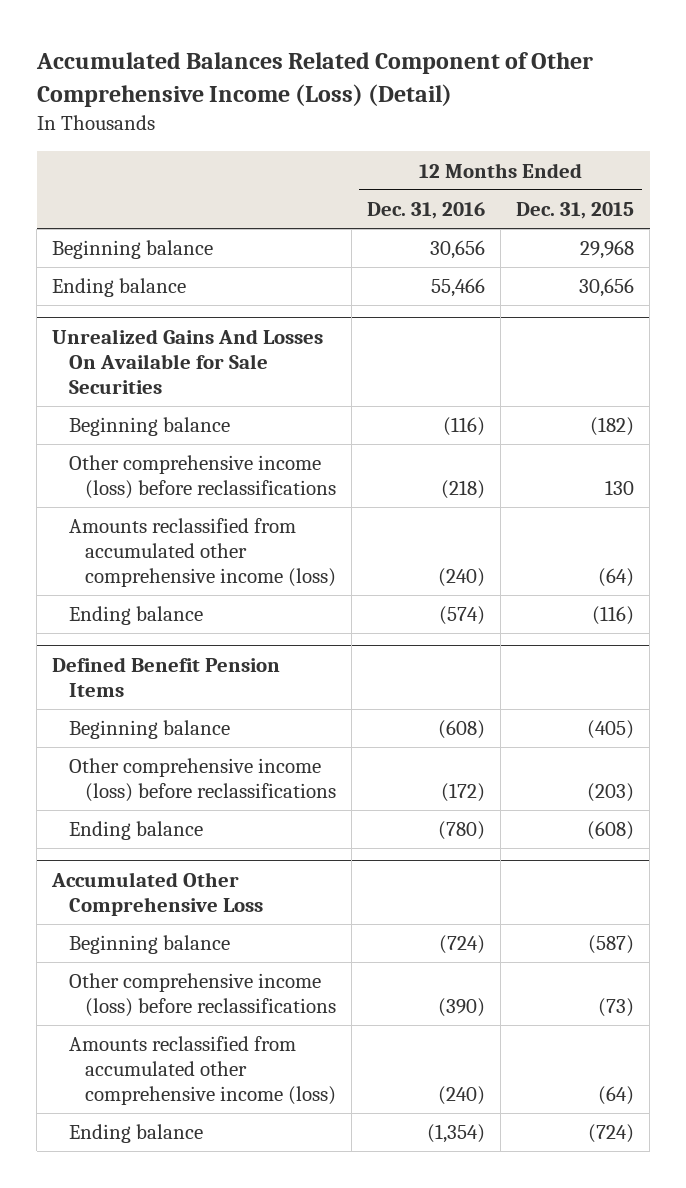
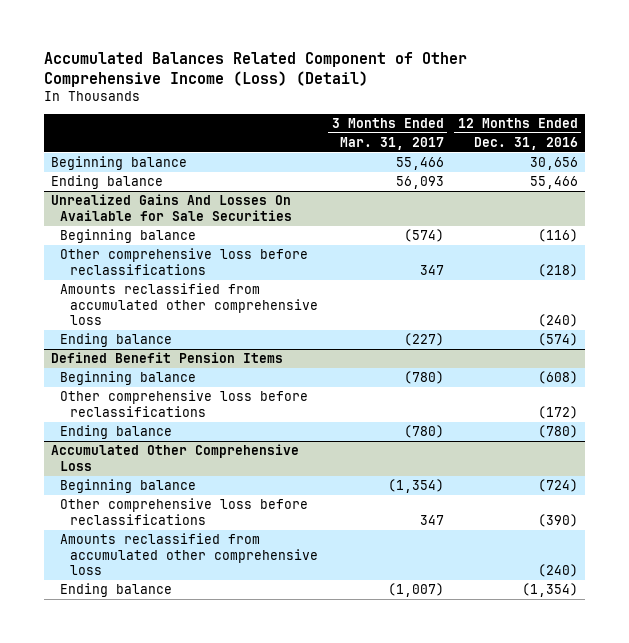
- | 12 Months Ended Dec. 31, 2016 | 12 Months Ended Dec. 31, 2015
+ | 3 Months Ended Mar. 31, 2017 | 12 Months Ended Dec. 31, 2016
@ Unrealized Gains And Losses On Available for Sale Securities
- Other comprehensive income (loss) before reclassifications | (218) | 130
- Amounts reclassified from accumulated other comprehensive income (loss) | (240) | (64)
+ Other comprehensive loss before reclassifications | 347 | (218)
+ Amounts reclassified from accumulated other comprehensive loss | | (240)
@ Defined Benefit Pension Items
- Other comprehensive income (loss) before reclassifications | (172) | (203)
+ Other comprehensive loss before reclassifications | | (172)
@ Accumulated Other Comprehensive Loss
- Other comprehensive income (loss) before reclassifications | (390) | (73)
- Amounts reclassified from accumulated other comprehensive income (loss) | (240) | (64)
+ Other comprehensive loss before reclassifications | 347 | (390)
+ Amounts reclassified from accumulated other comprehensive loss | | (240)

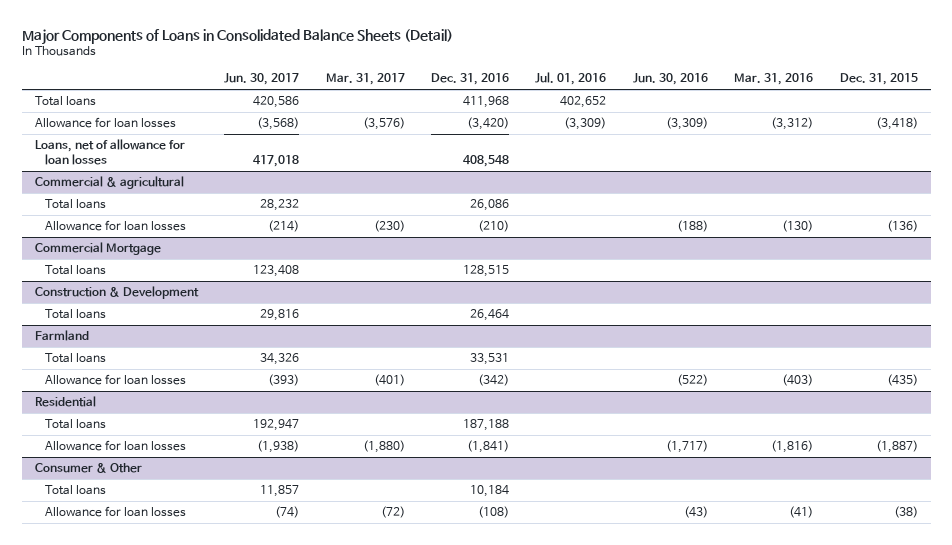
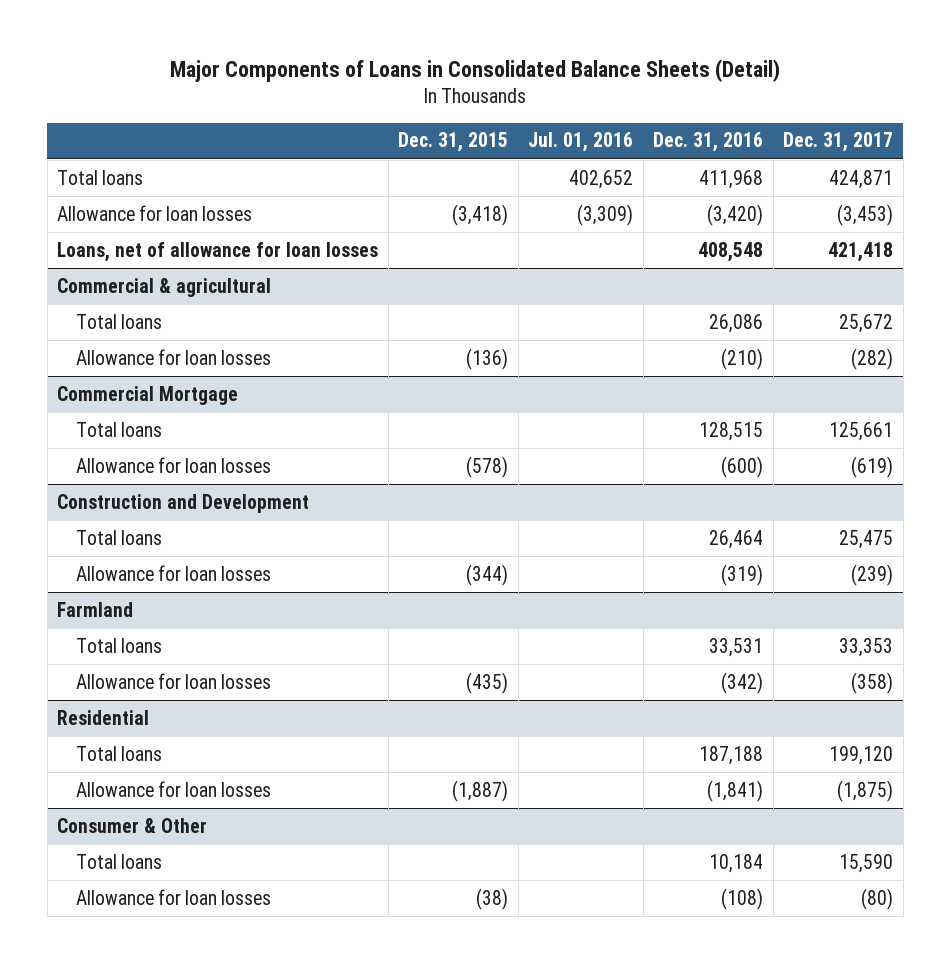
- | Jun. 30, 2017 | Mar. 31, 2017 | Dec. 31, 2016 | Jul. 01, 2016 | Jun. 30, 2016 | Mar. 31, 2016 | Dec. 31, 2015
+ | Dec. 31, 2015 | Jul. 01, 2016 | Dec. 31, 2016 | Dec. 31, 2017
- Construction & Development
@ Commercial Mortgage
+ Allowance for loan losses | (578) | | (600) | (619)
+ Construction and Development
+ Allowance for loan losses | (344) | | (319) | (239)

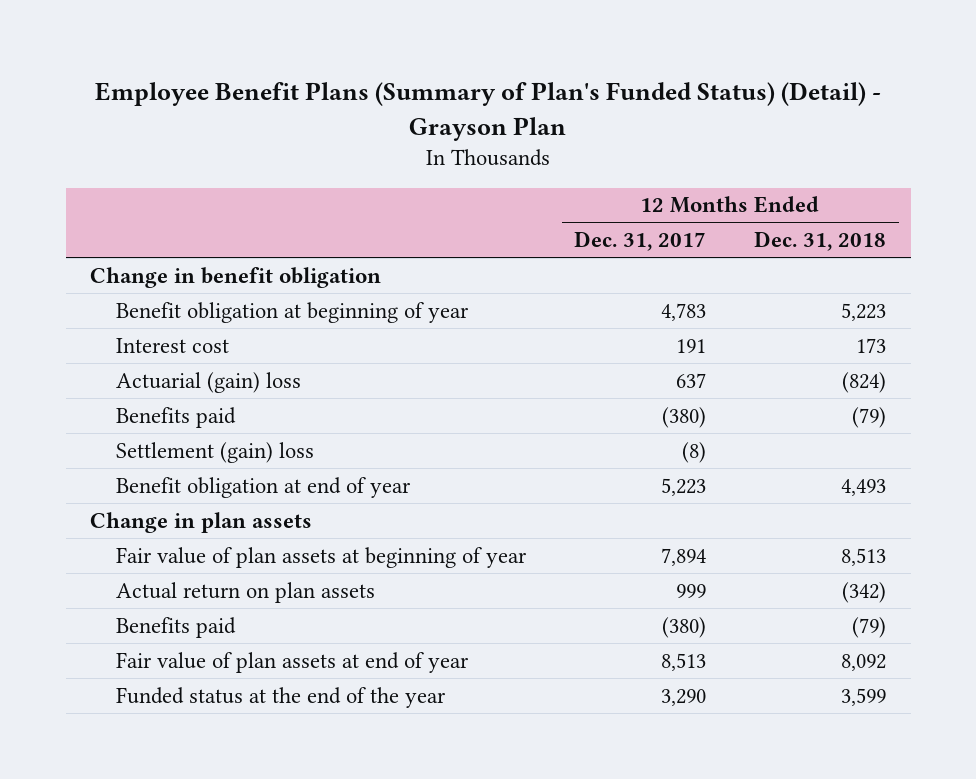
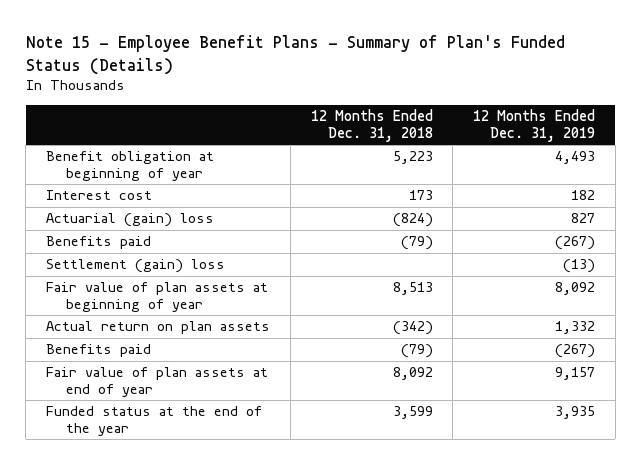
- Employee Benefit Plans (Summary of Plan's Funded Status) (Detail) - Grayson Plan
+ Note 15 - Employee Benefit Plans - Summary of Plan's Funded Status (Details)
- | 12 Months Ended Dec. 31, 2017 | 12 Months Ended Dec. 31, 2018
+ | 12 Months Ended Dec. 31, 2018 | 12 Months Ended Dec. 31, 2019
- Change in benefit obligation
- Benefit obligation at end of year | 5,223 | 4,493
- Change in plan assets

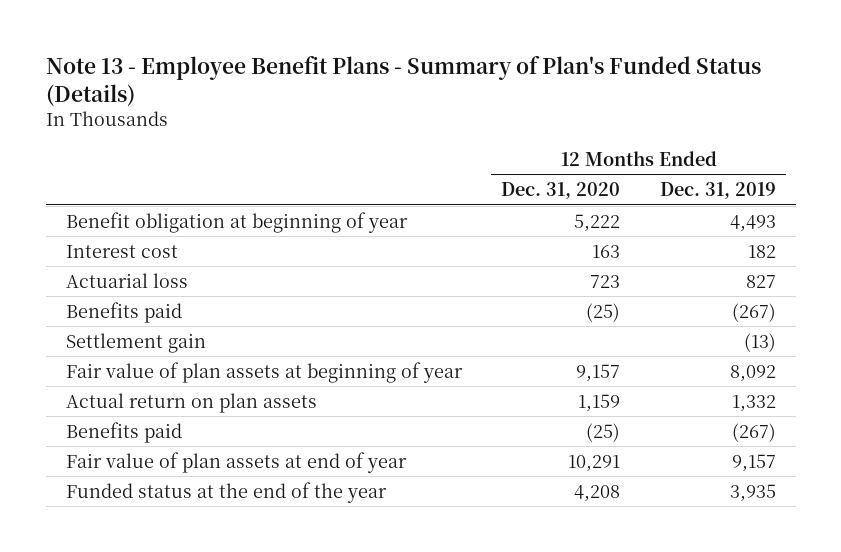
- Note 15 - Employee Benefit Plans - Summary of Plan's Funded Status (Details)
+ Note 13 - Employee Benefit Plans - Summary of Plan's Funded Status (Details)
- | 12 Months Ended Dec. 31, 2018 | 12 Months Ended Dec. 31, 2019
+ | 12 Months Ended Dec. 31, 2020 | 12 Months Ended Dec. 31, 2019
- Actuarial (gain) loss | (824) | 827
+ Actuarial loss | 723 | 827
- Settlement (gain) loss | | (13)
+ Settlement gain | | (13)

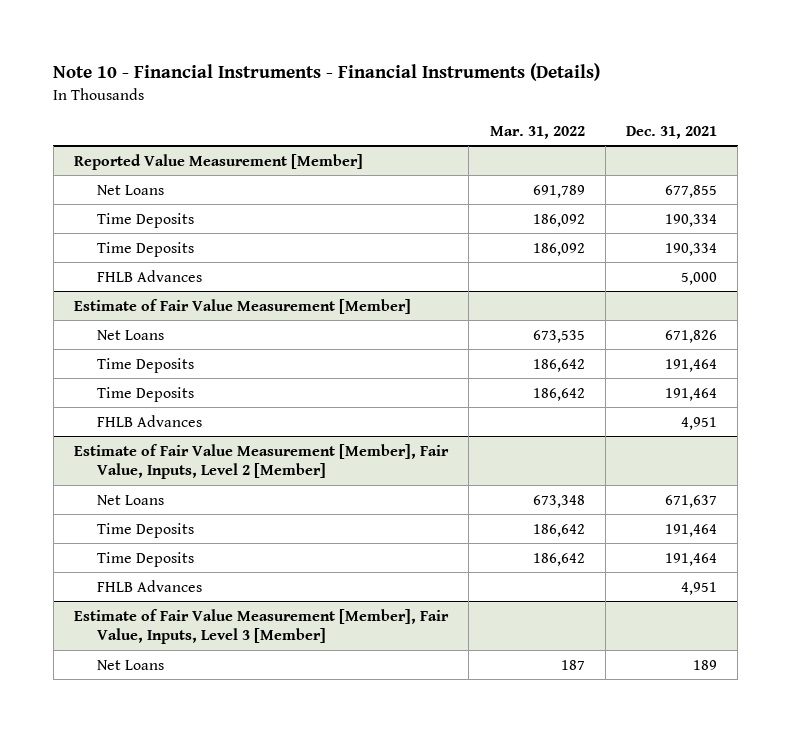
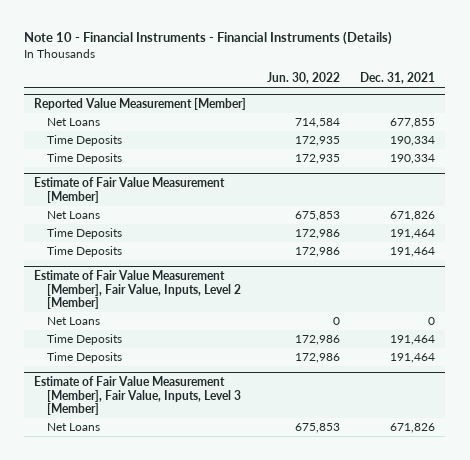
- | Mar. 31, 2022 | Dec. 31, 2021
+ | Jun. 30, 2022 | Dec. 31, 2021
@ Reported Value Measurement [Member]
- FHLB Advances | | 5,000
@ Estimate of Fair Value Measurement [Member]
- FHLB Advances | | 4,951
@ Estimate of Fair Value Measurement [Member], Fair Value, Inputs, Level 2 [Member]
- Net Loans | 673,348 | 671,637
+ Net Loans | 0 | 0
- FHLB Advances | | 4,951
@ Estimate of Fair Value Measurement [Member], Fair Value, Inputs, Level 3 [Member]
- Net Loans | 187 | 189
+ Net Loans | 675,853 | 671,826

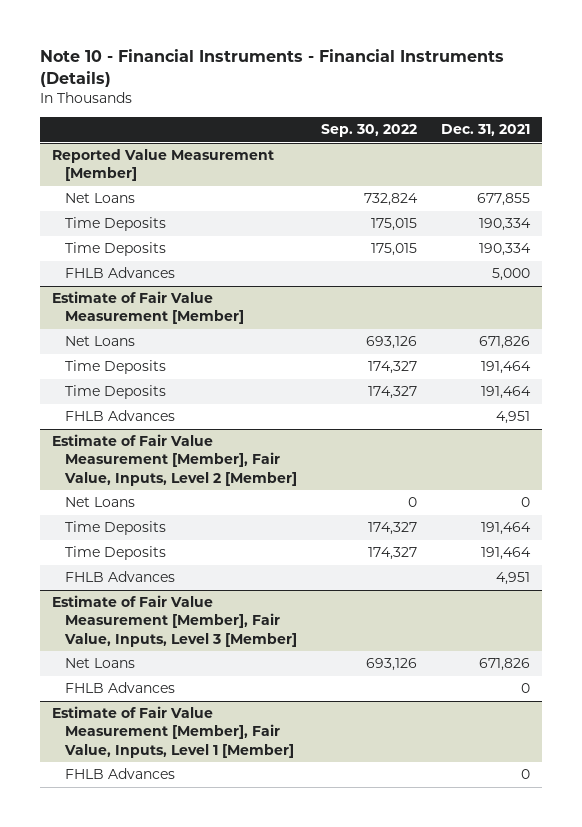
- | Jun. 30, 2022 | Dec. 31, 2021
+ | Sep. 30, 2022 | Dec. 31, 2021
@ Reported Value Measurement [Member]
+ FHLB Advances | | 5,000
@ Estimate of Fair Value Measurement [Member]
+ FHLB Advances | | 4,951
@ Estimate of Fair Value Measurement [Member], Fair Value, Inputs, Level 2 [Member]
+ FHLB Advances | | 4,951
@ Estimate of Fair Value Measurement [Member], Fair Value, Inputs, Level 3 [Member]
+ FHLB Advances | | 0
+ Estimate of Fair Value Measurement [Member], Fair Value, Inputs, Level 1 [Member]
+ FHLB Advances | | 0

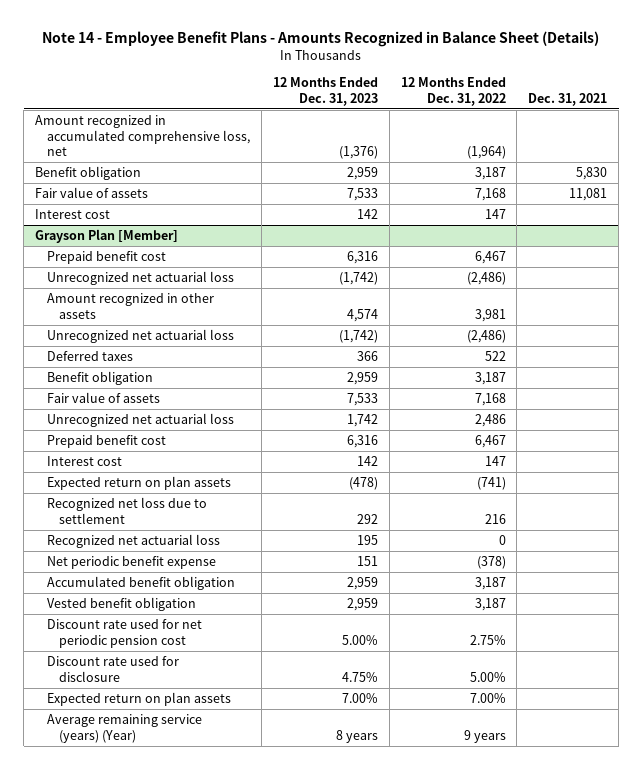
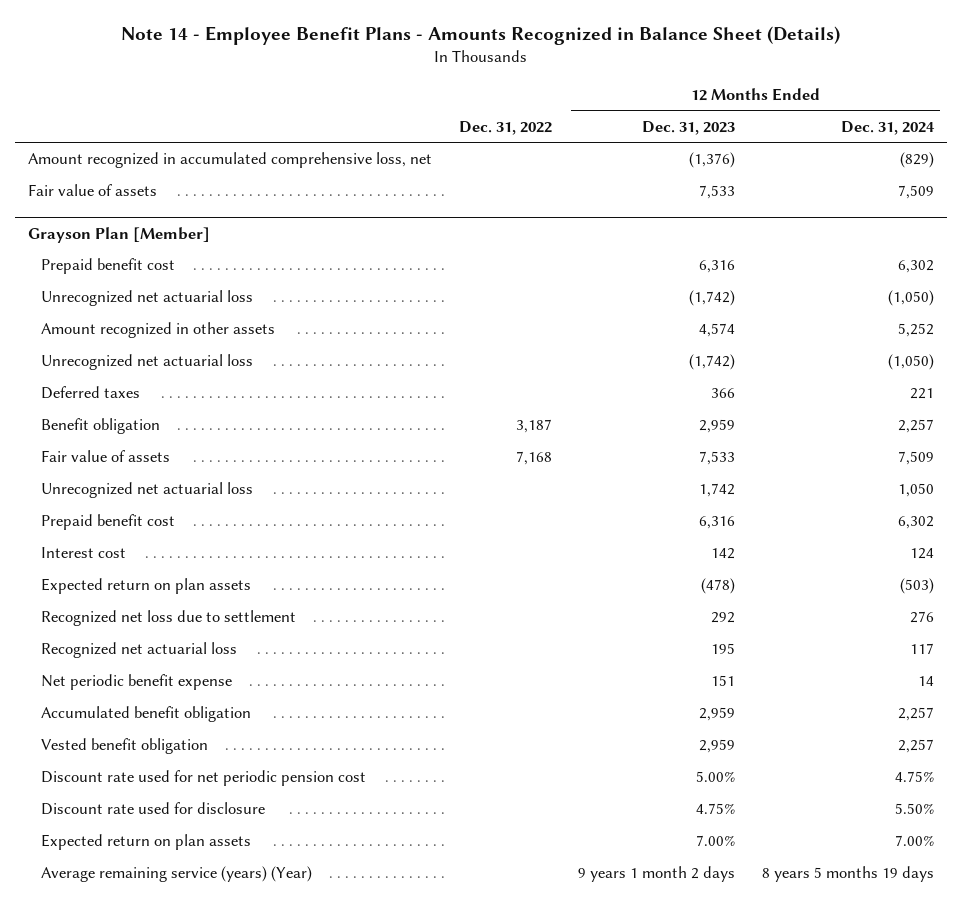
- | 12 Months Ended Dec. 31, 2023 | 12 Months Ended Dec. 31, 2022 | Dec. 31, 2021
+ | Dec. 31, 2022 | 12 Months Ended Dec. 31, 2023 | 12 Months Ended Dec. 31, 2024
- Benefit obligation | 2,959 | 3,187 | 5,830
- Interest cost | 142 | 147 |
@ Grayson Plan [Member]
- Average remaining service (years) (Year) | 8 years | 9 years |
+ Average remaining service (years) (Year) | | 9 years 1 month 2 days | 8 years 5 months 19 days

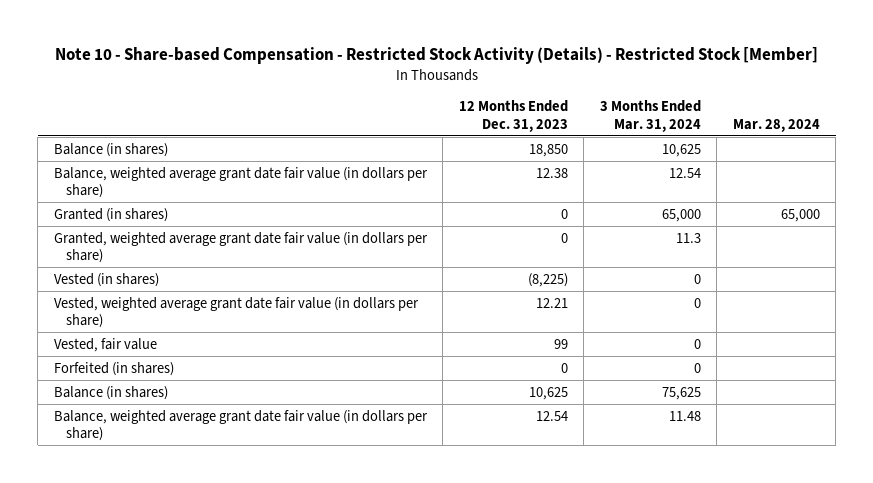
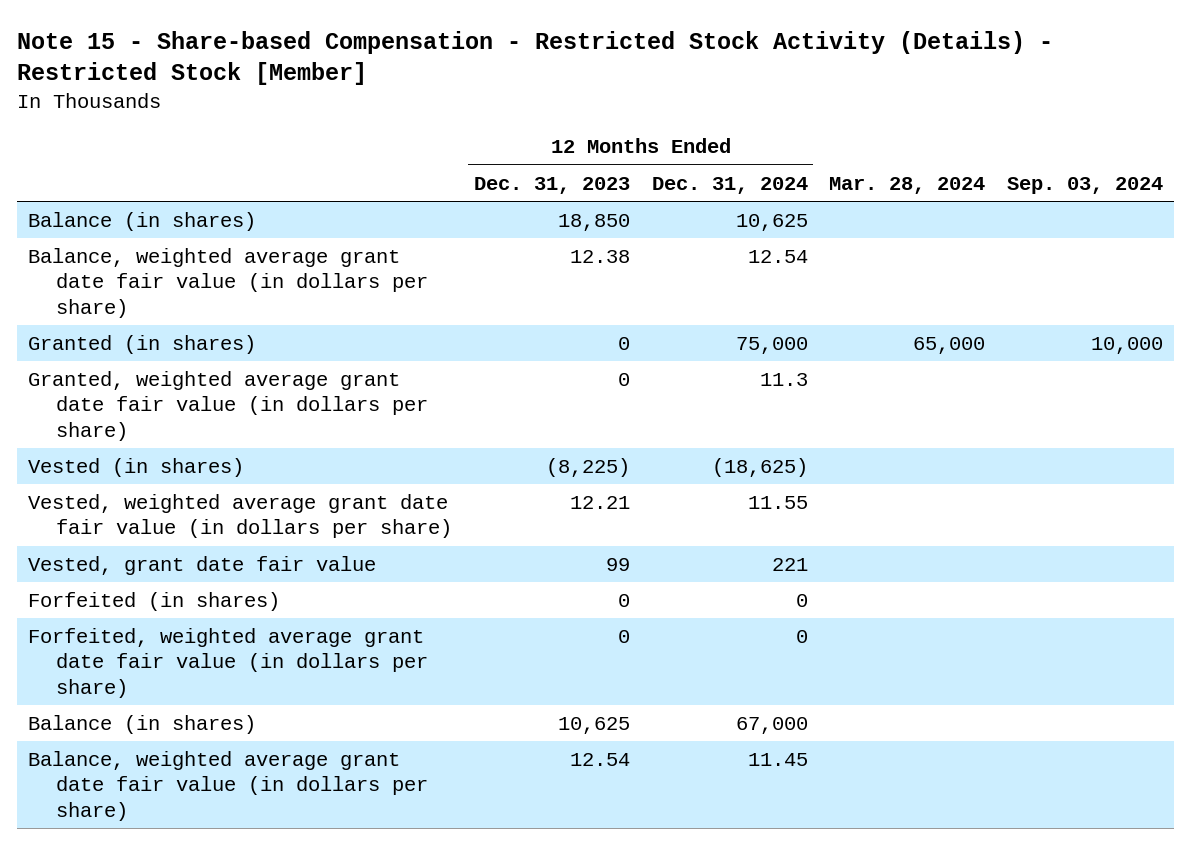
- Note 10 - Share-based Compensation - Restricted Stock Activity (Details) - Restricted Stock [Member]
+ Note 15 - Share-based Compensation - Restricted Stock Activity (Details) - Restricted Stock [Member]
- | 12 Months Ended Dec. 31, 2023 | 3 Months Ended Mar. 31, 2024 | Mar. 28, 2024
+ | 12 Months Ended Dec. 31, 2023 | 12 Months Ended Dec. 31, 2024 | Mar. 28, 2024 | Sep. 03, 2024
- Vested, fair value | 99 | 0 |
+ Vested, grant date fair value | 99 | 221 | |
+ Forfeited, weighted average grant date fair value (in dollars per share) | 0 | 0 | |

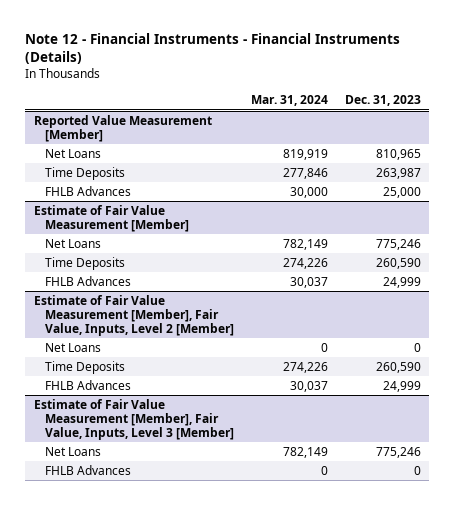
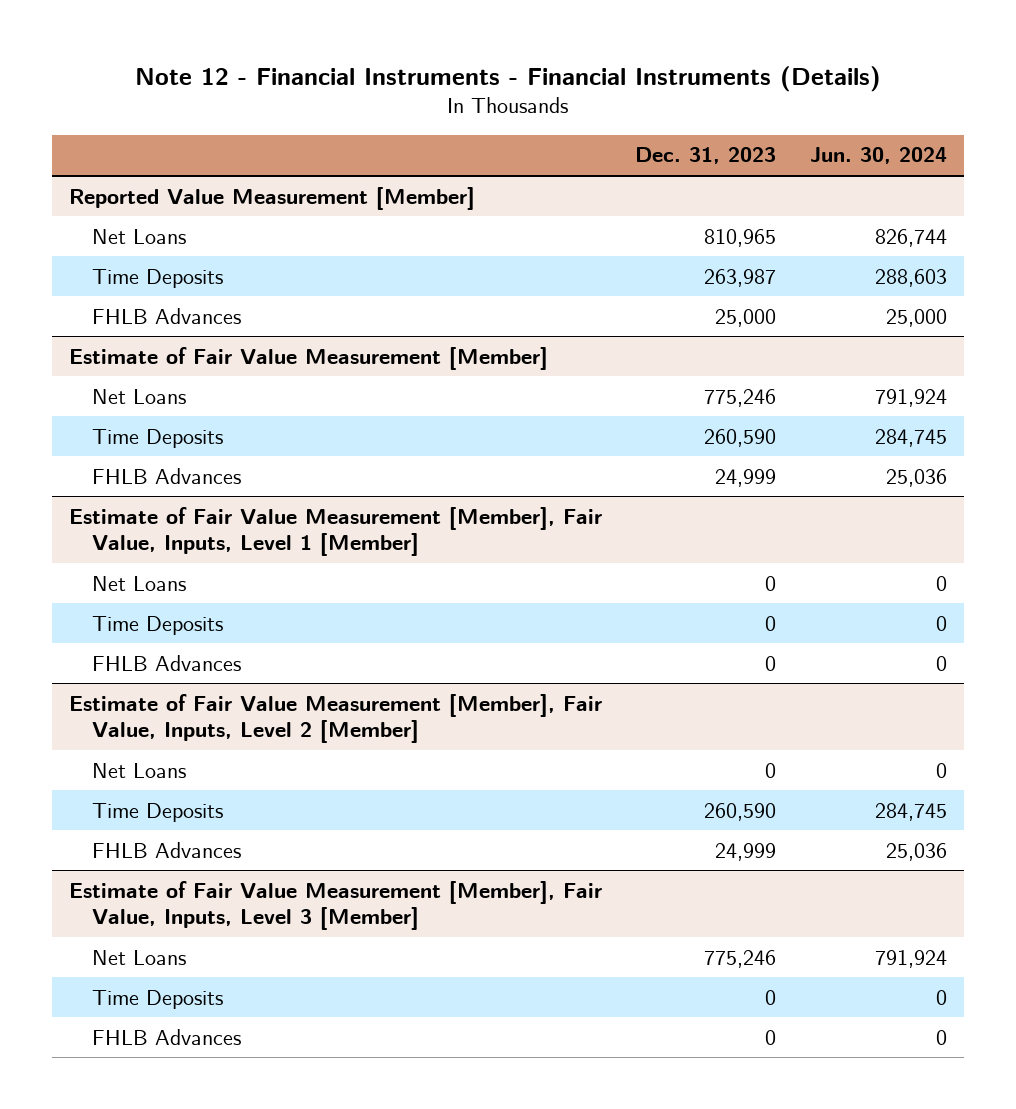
- | Mar. 31, 2024 | Dec. 31, 2023
+ | Dec. 31, 2023 | Jun. 30, 2024
+ Estimate of Fair Value Measurement [Member], Fair Value, Inputs, Level 1 [Member]
+ Net Loans | 0 | 0
+ Time Deposits | 0 | 0
+ FHLB Advances | 0 | 0
@ Estimate of Fair Value Measurement [Member], Fair Value, Inputs, Level 3 [Member]
+ Time Deposits | 0 | 0

